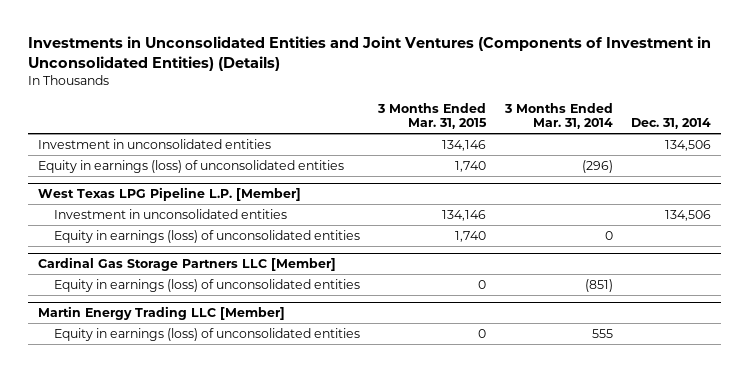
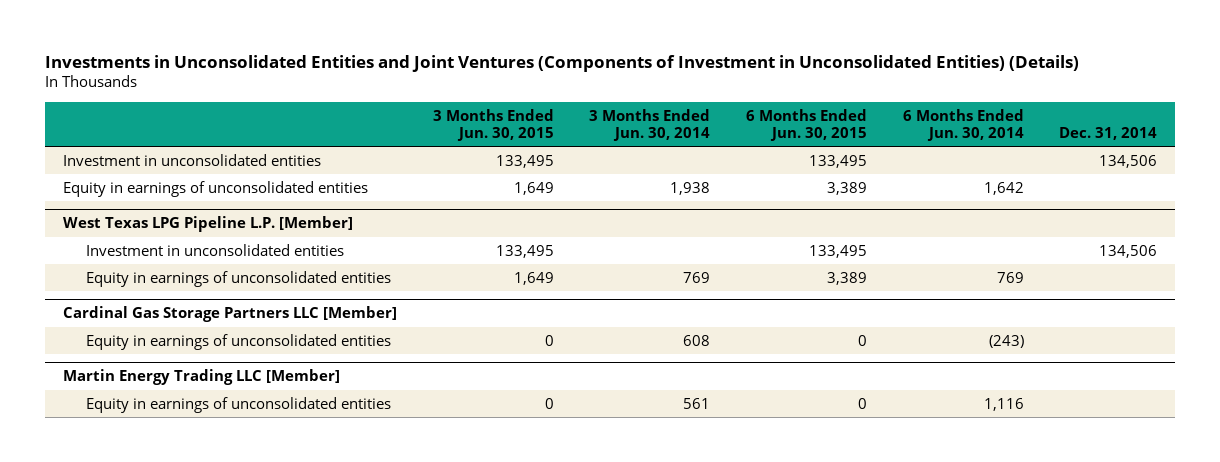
- | 3 Months Ended Mar. 31, 2015 | 3 Months Ended Mar. 31, 2014 | Dec. 31, 2014
+ | 3 Months Ended Jun. 30, 2015 | 3 Months Ended Jun. 30, 2014 | 6 Months Ended Jun. 30, 2015 | 6 Months Ended Jun. 30, 2014 | Dec. 31, 2014
- Equity in earnings (loss) of unconsolidated entities | 1,740 | (296) |
+ Equity in earnings of unconsolidated entities | 1,649 | 1,938 | 3,389 | 1,642 |
@ West Texas LPG Pipeline L.P. [Member]
- Equity in earnings (loss) of unconsolidated entities | 1,740 | 0 |
+ Equity in earnings of unconsolidated entities | 1,649 | 769 | 3,389 | 769 |
@ Cardinal Gas Storage Partners LLC [Member]
- Equity in earnings (loss) of unconsolidated entities | 0 | (851) |
+ Equity in earnings of unconsolidated entities | 0 | 608 | 0 | (243) |
@ Martin Energy Trading LLC [Member]
- Equity in earnings (loss) of unconsolidated entities | 0 | 555 |
+ Equity in earnings of unconsolidated entities | 0 | 561 | 0 | 1,116 |

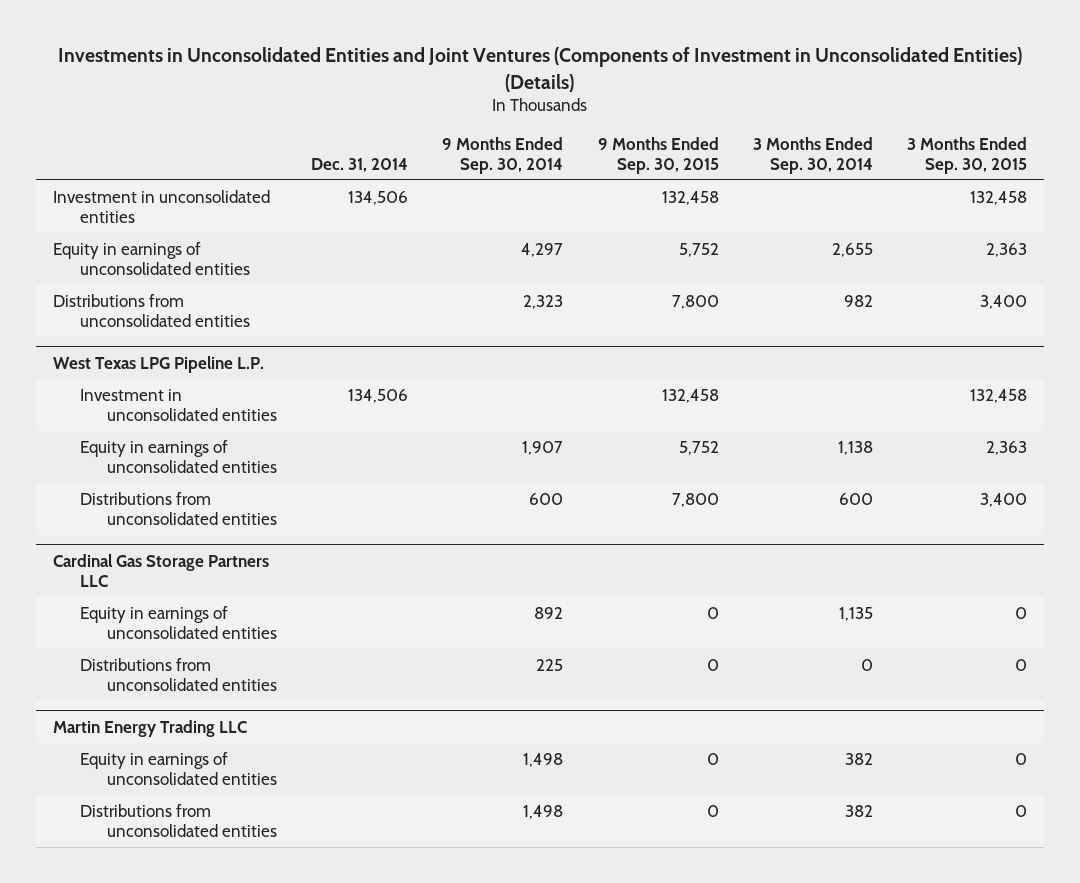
- | 3 Months Ended Jun. 30, 2015 | 3 Months Ended Jun. 30, 2014 | 6 Months Ended Jun. 30, 2015 | 6 Months Ended Jun. 30, 2014 | Dec. 31, 2014
+ | Dec. 31, 2014 | 9 Months Ended Sep. 30, 2014 | 9 Months Ended Sep. 30, 2015 | 3 Months Ended Sep. 30, 2014 | 3 Months Ended Sep. 30, 2015
- West Texas LPG Pipeline L.P. [Member]
+ Distributions from unconsolidated entities | | 2,323 | 7,800 | 982 | 3,400
+ West Texas LPG Pipeline L.P.
- Cardinal Gas Storage Partners LLC [Member]
+ Distributions from unconsolidated entities | | 600 | 7,800 | 600 | 3,400
+ Cardinal Gas Storage Partners LLC
- Martin Energy Trading LLC [Member]
+ Distributions from unconsolidated entities | | 225 | 0 | 0 | 0
+ Martin Energy Trading LLC
+ Distributions from unconsolidated entities | | 1,498 | 0 | 382 | 0

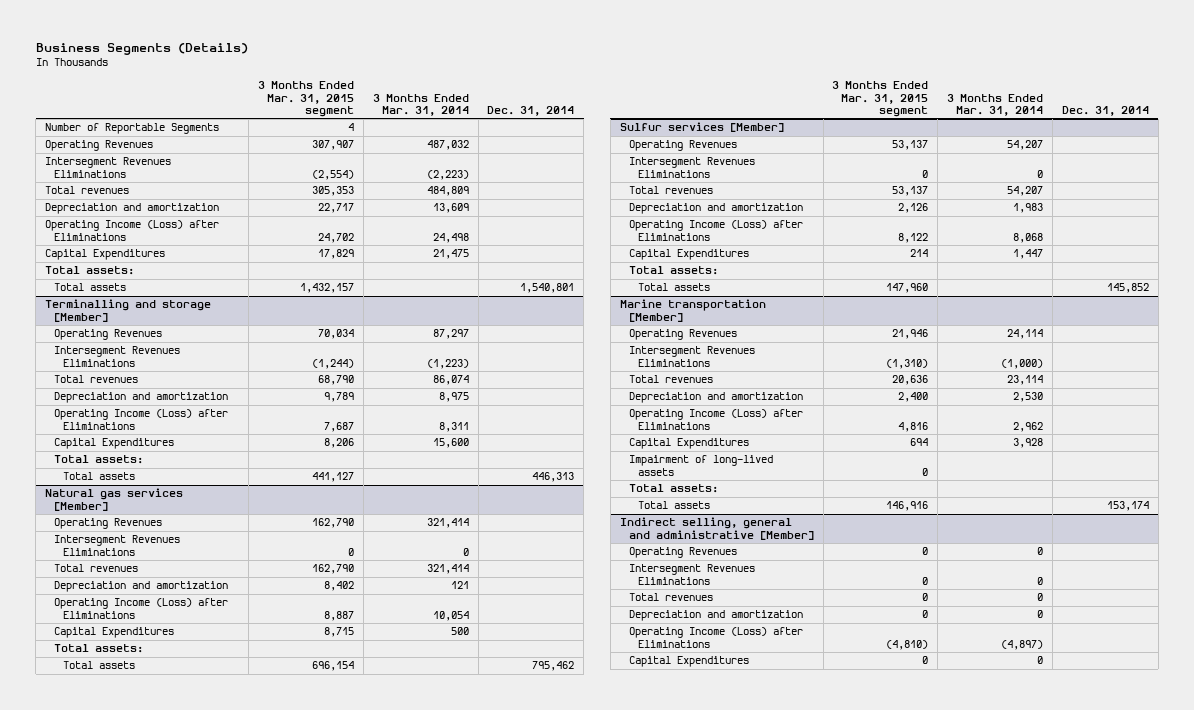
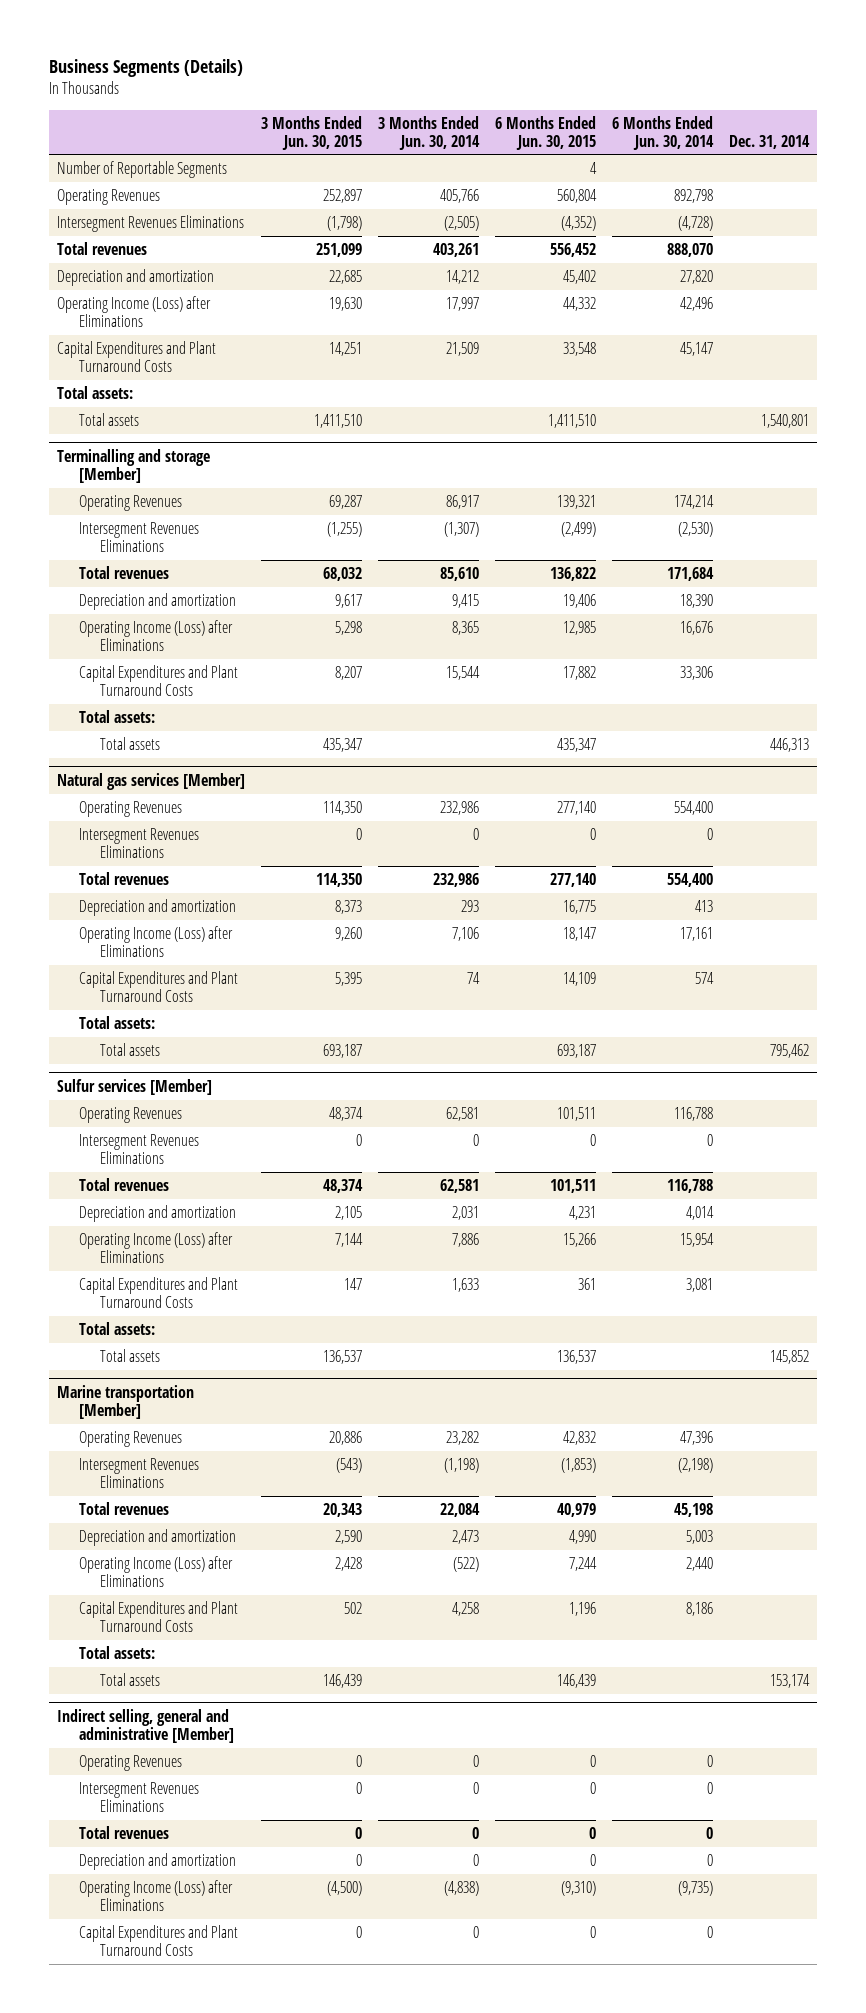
- | 3 Months Ended Mar. 31, 2015 segment | 3 Months Ended Mar. 31, 2014 | Dec. 31, 2014
+ | 3 Months Ended Jun. 30, 2015 | 3 Months Ended Jun. 30, 2014 | 6 Months Ended Jun. 30, 2015 | 6 Months Ended Jun. 30, 2014 | Dec. 31, 2014
- Capital Expenditures | 17,829 | 21,475 |
+ Capital Expenditures and Plant Turnaround Costs | 14,251 | 21,509 | 33,548 | 45,147 |
@ Terminalling and storage [Member]
- Capital Expenditures | 8,206 | 15,600 |
+ Capital Expenditures and Plant Turnaround Costs | 8,207 | 15,544 | 17,882 | 33,306 |
@ Natural gas services [Member]
- Capital Expenditures | 8,715 | 500 |
+ Capital Expenditures and Plant Turnaround Costs | 5,395 | 74 | 14,109 | 574 |
@ Sulfur services [Member]
- Capital Expenditures | 214 | 1,447 |
+ Capital Expenditures and Plant Turnaround Costs | 147 | 1,633 | 361 | 3,081 |
@ Marine transportation [Member]
- Capital Expenditures | 694 | 3,928 |
- Impairment of long-lived assets | 0 | |
+ Capital Expenditures and Plant Turnaround Costs | 502 | 4,258 | 1,196 | 8,186 |
@ Indirect selling, general and administrative [Member]
- Capital Expenditures | 0 | 0 |
+ Capital Expenditures and Plant Turnaround Costs | 0 | 0 | 0 | 0 |

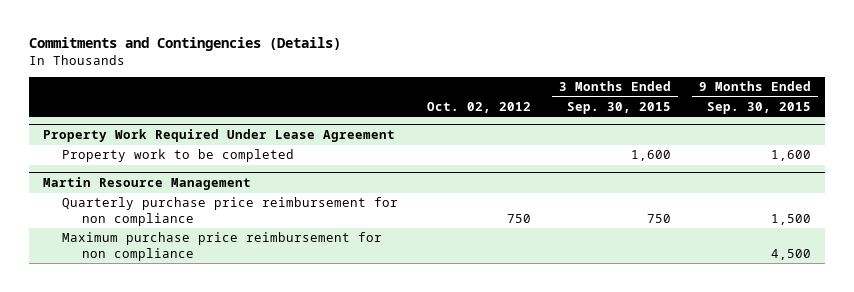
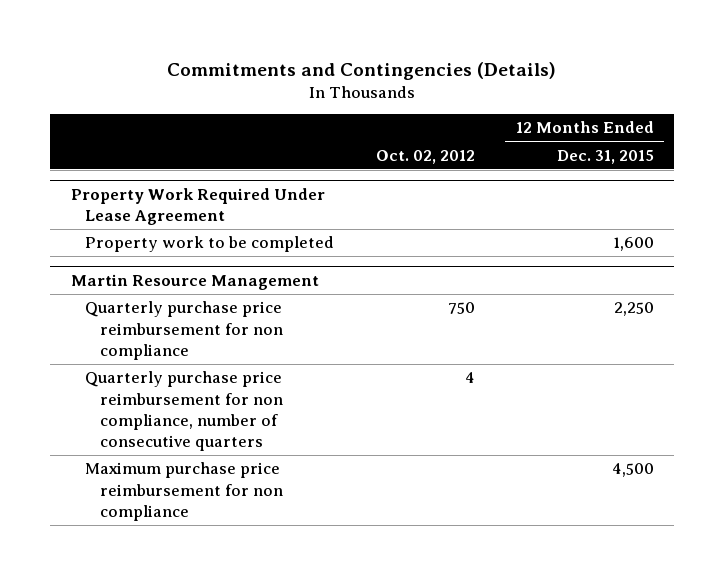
- | Oct. 02, 2012 | 3 Months Ended Sep. 30, 2015 | 9 Months Ended Sep. 30, 2015
+ | Oct. 02, 2012 | 12 Months Ended Dec. 31, 2015
@ Martin Resource Management
+ Quarterly purchase price reimbursement for non compliance, number of consecutive quarters | 4 |

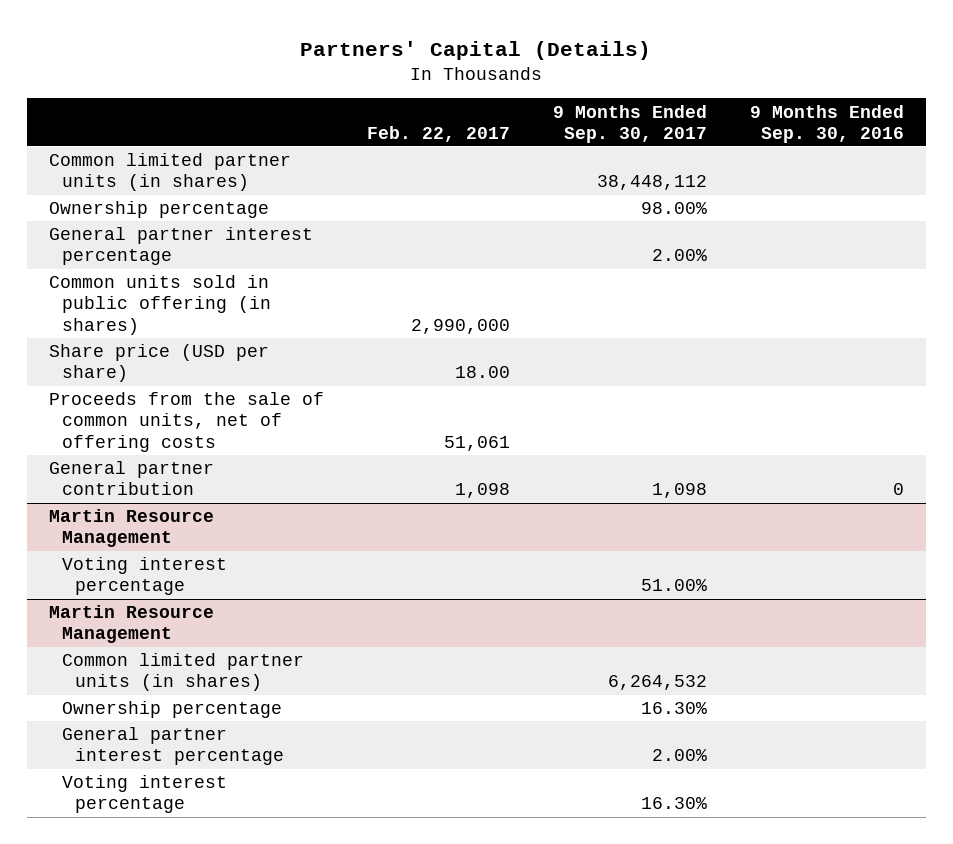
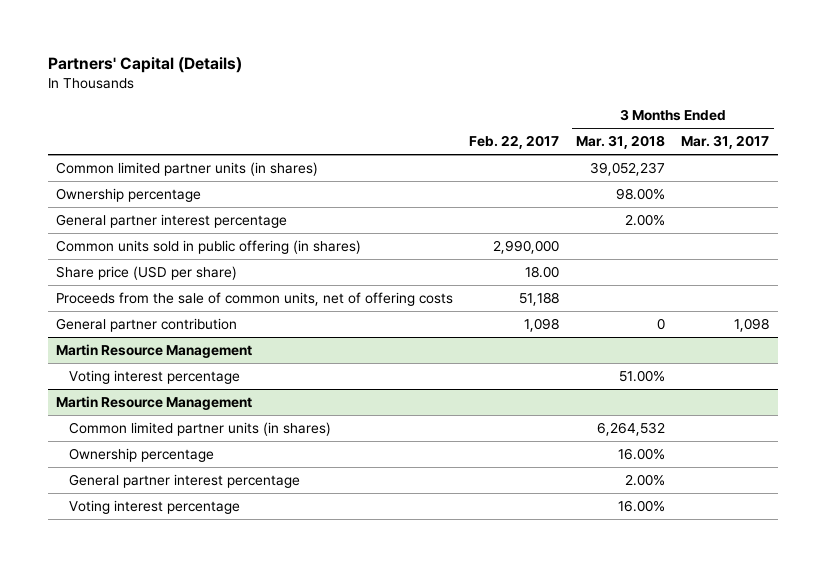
- | Feb. 22, 2017 | 9 Months Ended Sep. 30, 2017 | 9 Months Ended Sep. 30, 2016
+ | Feb. 22, 2017 | 3 Months Ended Mar. 31, 2018 | 3 Months Ended Mar. 31, 2017
- Proceeds from the sale of common units, net of offering costs | 51,061 | |
+ Proceeds from the sale of common units, net of offering costs | 51,188 | |

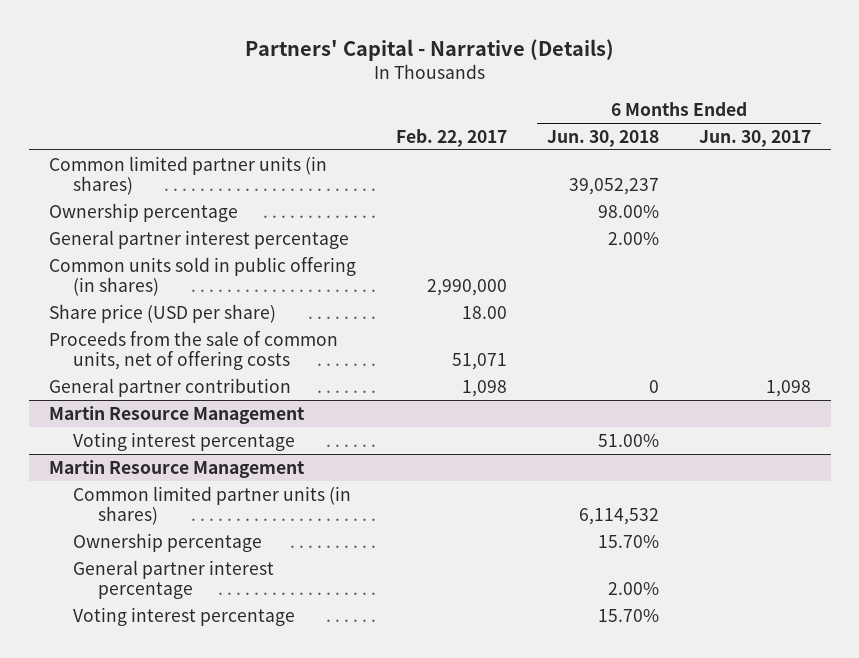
- Partners' Capital (Details)
+ Partners' Capital - Narrative (Details)
- | Feb. 22, 2017 | 3 Months Ended Mar. 31, 2018 | 3 Months Ended Mar. 31, 2017
+ | Feb. 22, 2017 | 6 Months Ended Jun. 30, 2018 | 6 Months Ended Jun. 30, 2017
- Proceeds from the sale of common units, net of offering costs | 51,188 | |
+ Proceeds from the sale of common units, net of offering costs | 51,071 | |

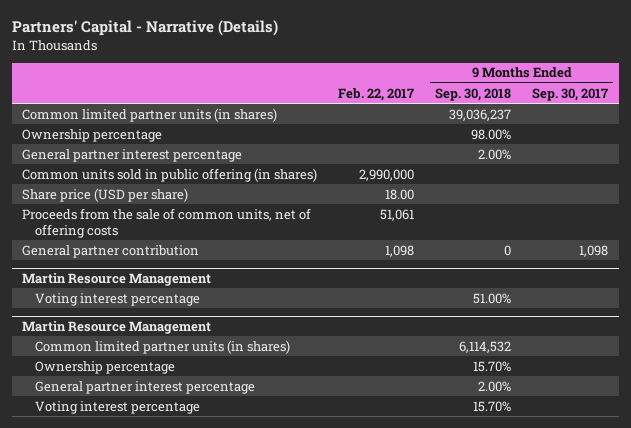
- | Feb. 22, 2017 | 6 Months Ended Jun. 30, 2018 | 6 Months Ended Jun. 30, 2017
+ | Feb. 22, 2017 | 9 Months Ended Sep. 30, 2018 | 9 Months Ended Sep. 30, 2017
- Proceeds from the sale of common units, net of offering costs | 51,071 | |
+ Proceeds from the sale of common units, net of offering costs | 51,061 | |

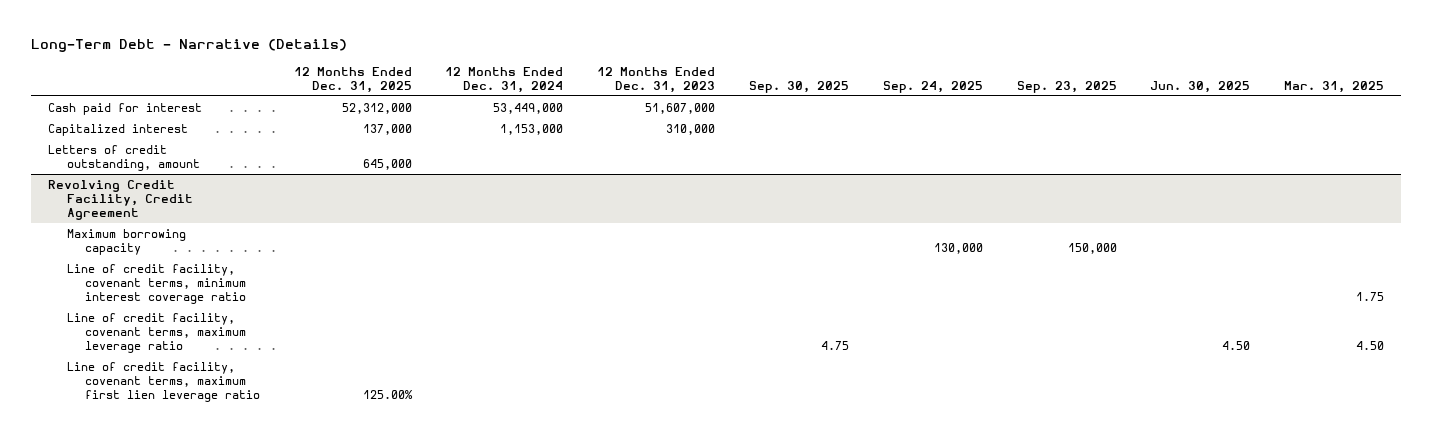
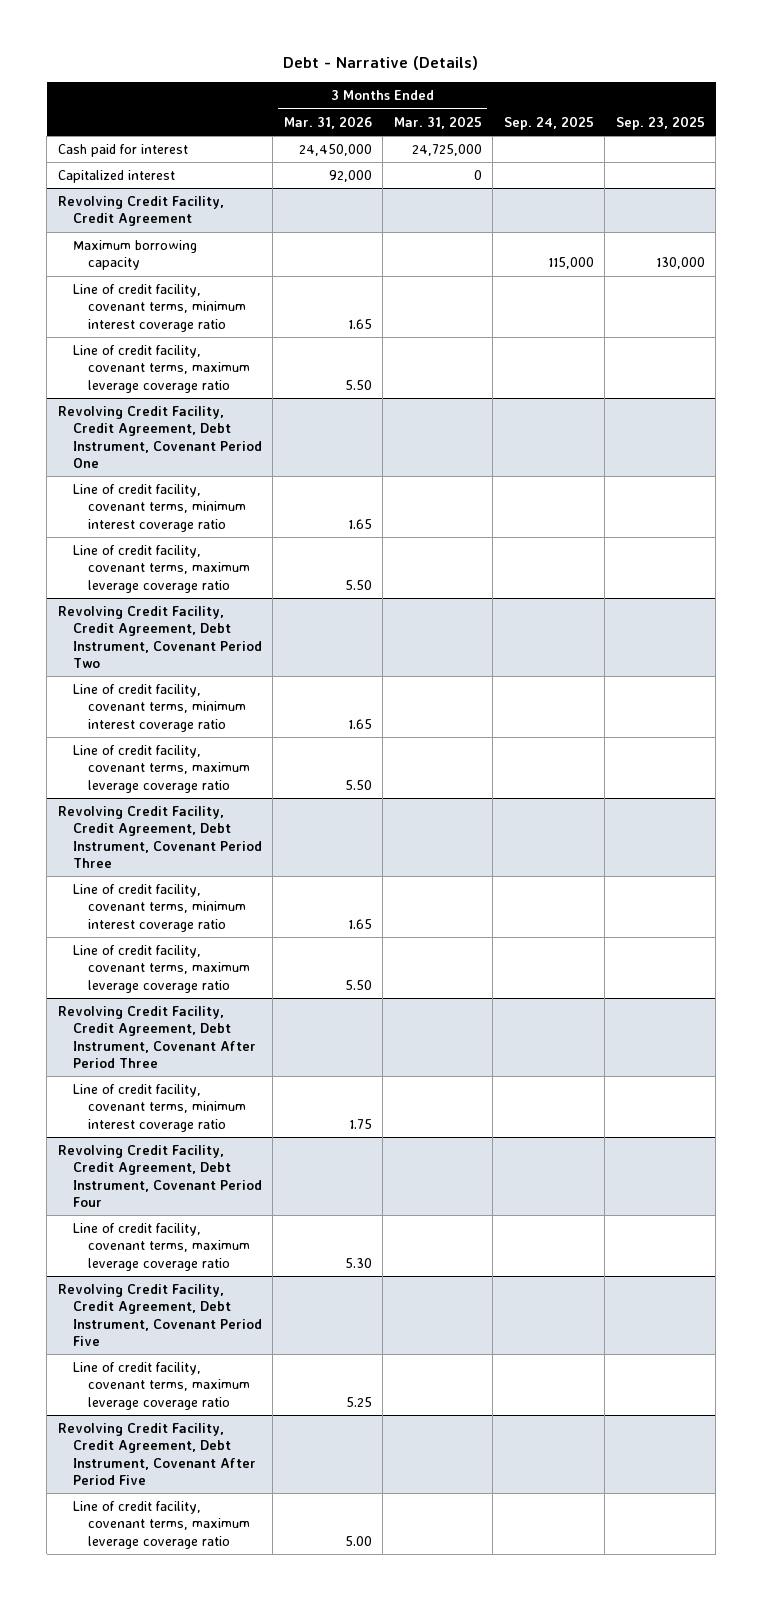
- Long-Term Debt - Narrative (Details)
+ Debt - Narrative (Details)
- | 12 Months Ended Dec. 31, 2025 | 12 Months Ended Dec. 31, 2024 | 12 Months Ended Dec. 31, 2023 | Sep. 30, 2025 | Sep. 24, 2025 | Sep. 23, 2025 | Jun. 30, 2025 | Mar. 31, 2025
+ | 3 Months Ended Mar. 31, 2026 | 3 Months Ended Mar. 31, 2025 | Sep. 24, 2025 | Sep. 23, 2025
- Letters of credit outstanding, amount | 645,000 | | | | | | |
@ Revolving Credit Facility, Credit Agreement
- Maximum borrowing capacity | | | | | 130,000 | 150,000 | |
+ Maximum borrowing capacity | | | 115,000 | 130,000
- Line of credit facility, covenant terms, maximum leverage ratio | | | | 4.75 | | | 4.50 | 4.50
- Line of credit facility, covenant terms, maximum first lien leverage ratio | 125.00% | | | | | | |
+ Line of credit facility, covenant terms, maximum leverage coverage ratio | 5.50 | | |
+ Revolving Credit Facility, Credit Agreement, Debt Instrument, Covenant Period One
+ Line of credit facility, covenant terms, minimum interest coverage ratio | 1.65 | | |
+ Line of credit facility, covenant terms, maximum leverage coverage ratio | 5.50 | | |
+ Revolving Credit Facility, Credit Agreement, Debt Instrument, Covenant Period Two
+ Line of credit facility, covenant terms, minimum interest coverage ratio | 1.65 | | |
+ Line of credit facility, covenant terms, maximum leverage coverage ratio | 5.50 | | |
+ Revolving Credit Facility, Credit Agreement, Debt Instrument, Covenant Period Three
+ Line of credit facility, covenant terms, minimum interest coverage ratio | 1.65 | | |
+ Line of credit facility, covenant terms, maximum leverage coverage ratio | 5.50 | | |
+ Revolving Credit Facility, Credit Agreement, Debt Instrument, Covenant After Period Three
+ Line of credit facility, covenant terms, minimum interest coverage ratio | 1.75 | | |
+ Revolving Credit Facility, Credit Agreement, Debt Instrument, Covenant Period Four
+ Line of credit facility, covenant terms, maximum leverage coverage ratio | 5.30 | | |
+ Revolving Credit Facility, Credit Agreement, Debt Instrument, Covenant Period Five
+ Line of credit facility, covenant terms, maximum leverage coverage ratio | 5.25 | | |
+ Revolving Credit Facility, Credit Agreement, Debt Instrument, Covenant After Period Five
+ Line of credit facility, covenant terms, maximum leverage coverage ratio | 5.00 | | |

